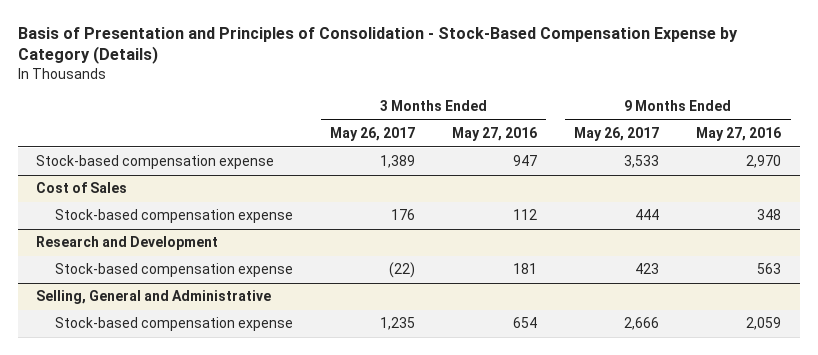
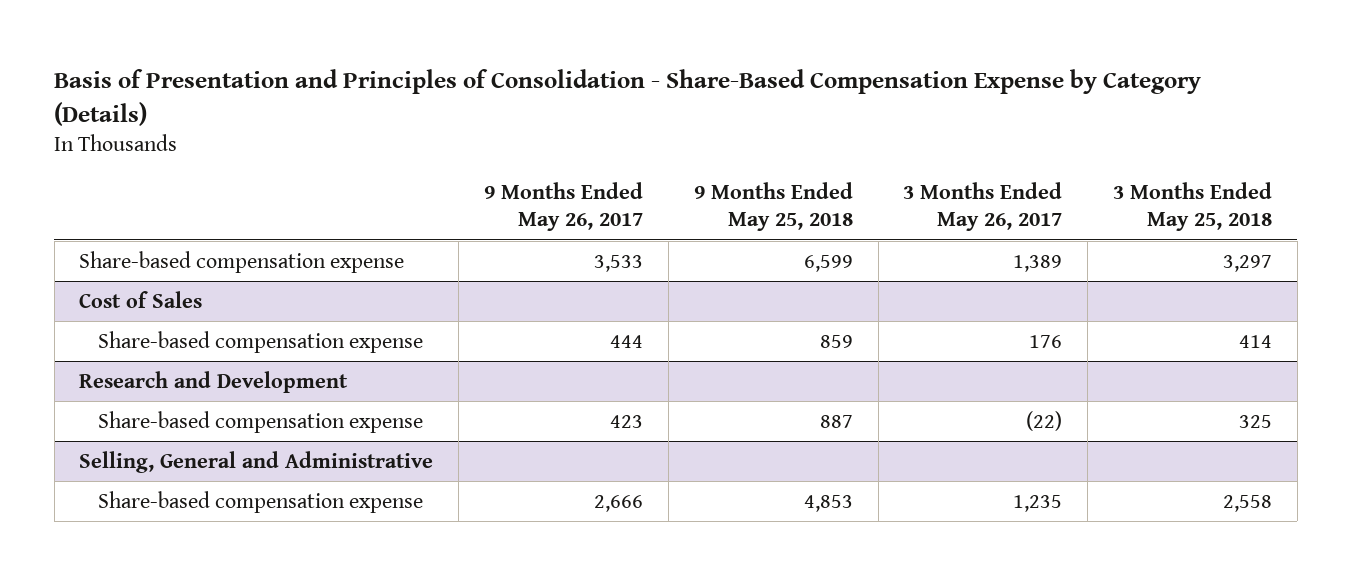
- Basis of Presentation and Principles of Consolidation - Stock-Based Compensation Expense by Category (Details)
+ Basis of Presentation and Principles of Consolidation - Share-Based Compensation Expense by Category (Details)
- | 3 Months Ended May 26, 2017 | 3 Months Ended May 27, 2016 | 9 Months Ended May 26, 2017 | 9 Months Ended May 27, 2016
+ | 9 Months Ended May 26, 2017 | 9 Months Ended May 25, 2018 | 3 Months Ended May 26, 2017 | 3 Months Ended May 25, 2018
- Stock-based compensation expense | 1,389 | 947 | 3,533 | 2,970
+ Share-based compensation expense | 3,533 | 6,599 | 1,389 | 3,297
@ Cost of Sales
- Stock-based compensation expense | 176 | 112 | 444 | 348
+ Share-based compensation expense | 444 | 859 | 176 | 414
@ Research and Development
- Stock-based compensation expense | (22) | 181 | 423 | 563
+ Share-based compensation expense | 423 | 887 | (22) | 325
@ Selling, General and Administrative
- Stock-based compensation expense | 1,235 | 654 | 2,666 | 2,059
+ Share-based compensation expense | 2,666 | 4,853 | 1,235 | 2,558

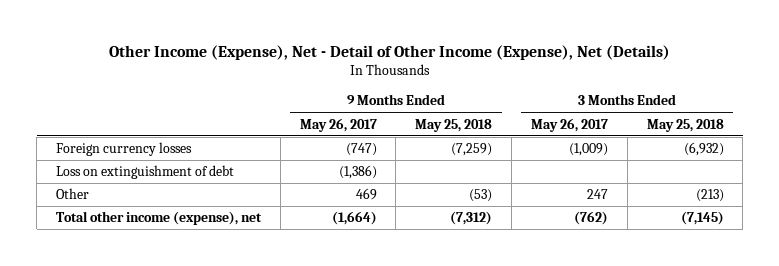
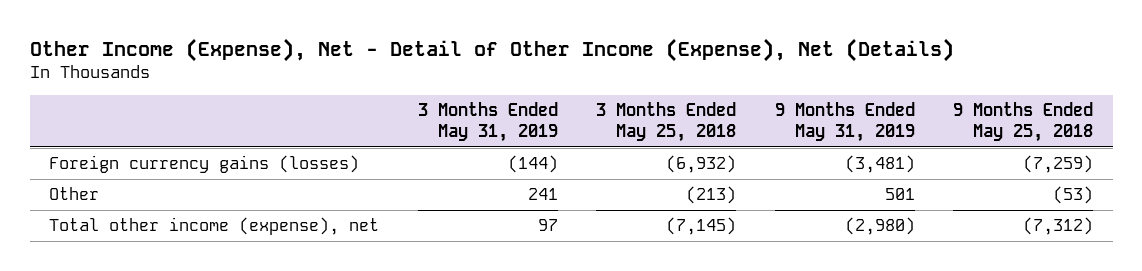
- | 9 Months Ended May 26, 2017 | 9 Months Ended May 25, 2018 | 3 Months Ended May 26, 2017 | 3 Months Ended May 25, 2018
+ | 3 Months Ended May 31, 2019 | 3 Months Ended May 25, 2018 | 9 Months Ended May 31, 2019 | 9 Months Ended May 25, 2018
- Foreign currency losses | (747) | (7,259) | (1,009) | (6,932)
- Loss on extinguishment of debt | (1,386) | | |
+ Foreign currency gains (losses) | (144) | (6,932) | (3,481) | (7,259)

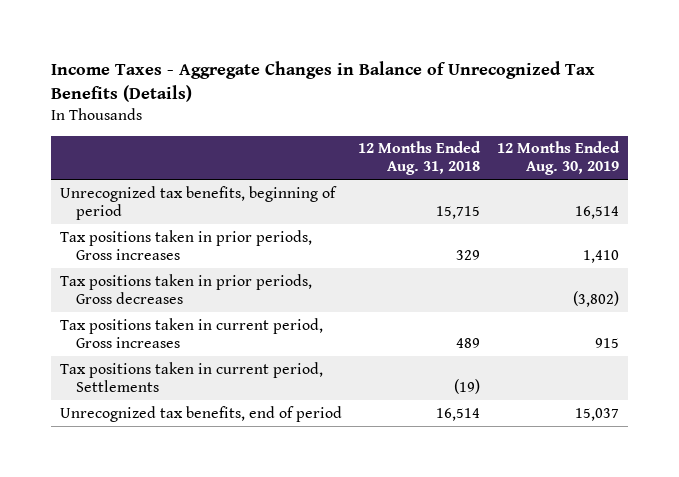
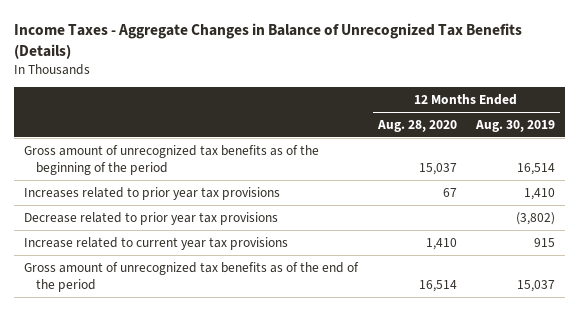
- | 12 Months Ended Aug. 31, 2018 | 12 Months Ended Aug. 30, 2019
+ | 12 Months Ended Aug. 28, 2020 | 12 Months Ended Aug. 30, 2019
- Unrecognized tax benefits, beginning of period | 15,715 | 16,514
- Tax positions taken in prior periods, Gross increases | 329 | 1,410
- Tax positions taken in prior periods, Gross decreases | | (3,802)
- Tax positions taken in current period, Gross increases | 489 | 915
- Tax positions taken in current period, Settlements | (19) |
- Unrecognized tax benefits, end of period | 16,514 | 15,037
+ Gross amount of unrecognized tax benefits as of the beginning of the period | 15,037 | 16,514
+ Increases related to prior year tax provisions | 67 | 1,410
+ Decrease related to prior year tax provisions | | (3,802)
+ Increase related to current year tax provisions | 1,410 | 915
+ Gross amount of unrecognized tax benefits as of the end of the period | 16,514 | 15,037

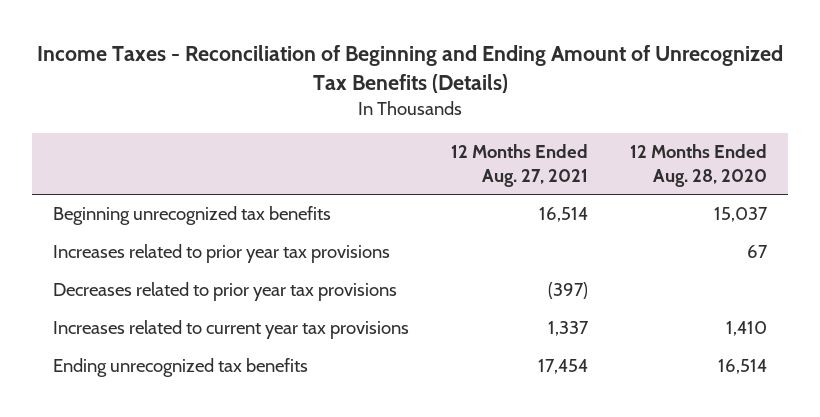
- Income Taxes - Aggregate Changes in Balance of Unrecognized Tax Benefits (Details)
+ Income Taxes - Reconciliation of Beginning and Ending Amount of Unrecognized Tax Benefits (Details)
- | 12 Months Ended Aug. 28, 2020 | 12 Months Ended Aug. 30, 2019
+ | 12 Months Ended Aug. 27, 2021 | 12 Months Ended Aug. 28, 2020
- Gross amount of unrecognized tax benefits as of the beginning of the period | 15,037 | 16,514
+ Beginning unrecognized tax benefits | 16,514 | 15,037
- Decrease related to prior year tax provisions | | (3,802)
- Increase related to current year tax provisions | 1,410 | 915
- Gross amount of unrecognized tax benefits as of the end of the period | 16,514 | 15,037
+ Decreases related to prior year tax provisions | (397) |
+ Increases related to current year tax provisions | 1,337 | 1,410
+ Ending unrecognized tax benefits | 17,454 | 16,514

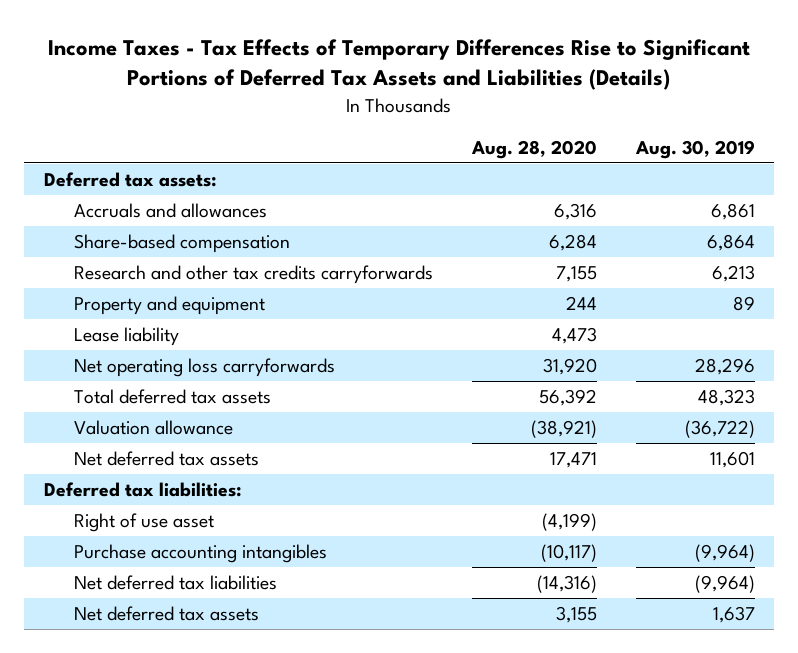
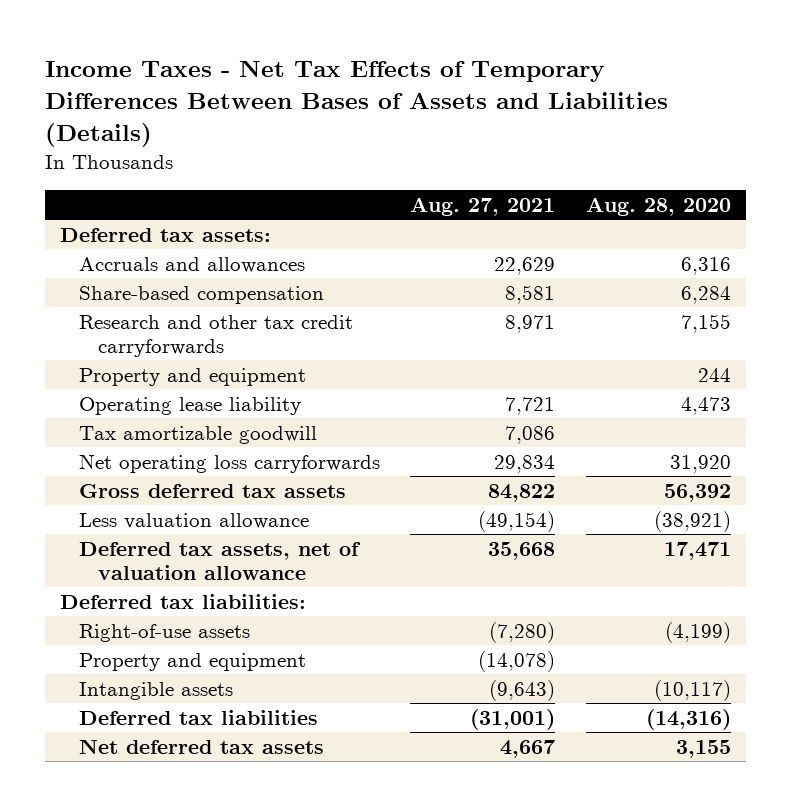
- Income Taxes - Tax Effects of Temporary Differences Rise to Significant Portions of Deferred Tax Assets and Liabilities (Details)
+ Income Taxes - Net Tax Effects of Temporary Differences Between Bases of Assets and Liabilities (Details)
- | Aug. 28, 2020 | Aug. 30, 2019
+ | Aug. 27, 2021 | Aug. 28, 2020
- Research and other tax credits carryforwards | 7,155 | 6,213
+ Research and other tax credit carryforwards | 8,971 | 7,155
- Lease liability | 4,473 |
+ Operating lease liability | 7,721 | 4,473
+ Tax amortizable goodwill | 7,086 |
- Total deferred tax assets | 56,392 | 48,323
- Valuation allowance | (38,921) | (36,722)
- Net deferred tax assets | 17,471 | 11,601
+ Gross deferred tax assets | 84,822 | 56,392
+ Less valuation allowance | (49,154) | (38,921)
+ Deferred tax assets, net of valuation allowance | 35,668 | 17,471
- Right of use asset | (4,199) |
- Purchase accounting intangibles | (10,117) | (9,964)
- Net deferred tax liabilities | (14,316) | (9,964)
+ Right-of-use assets | (7,280) | (4,199)
+ Property and equipment | (14,078) |
+ Intangible assets | (9,643) | (10,117)
+ Deferred tax liabilities | (31,001) | (14,316)

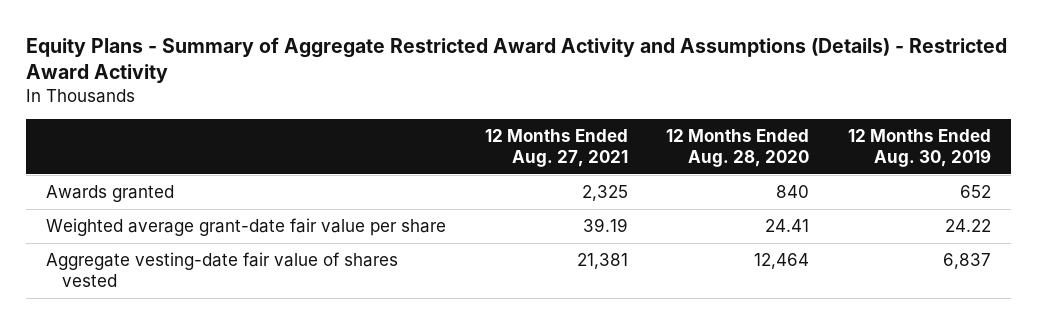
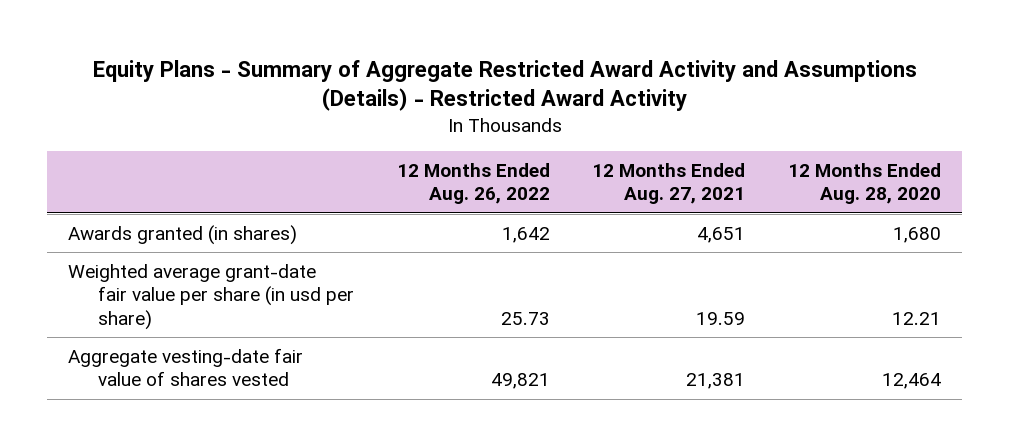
- | 12 Months Ended Aug. 27, 2021 | 12 Months Ended Aug. 28, 2020 | 12 Months Ended Aug. 30, 2019
+ | 12 Months Ended Aug. 26, 2022 | 12 Months Ended Aug. 27, 2021 | 12 Months Ended Aug. 28, 2020
- Awards granted | 2,325 | 840 | 652
- Weighted average grant-date fair value per share | 39.19 | 24.41 | 24.22
+ Awards granted (in shares) | 1,642 | 4,651 | 1,680
+ Weighted average grant-date fair value per share (in usd per share) | 25.73 | 19.59 | 12.21

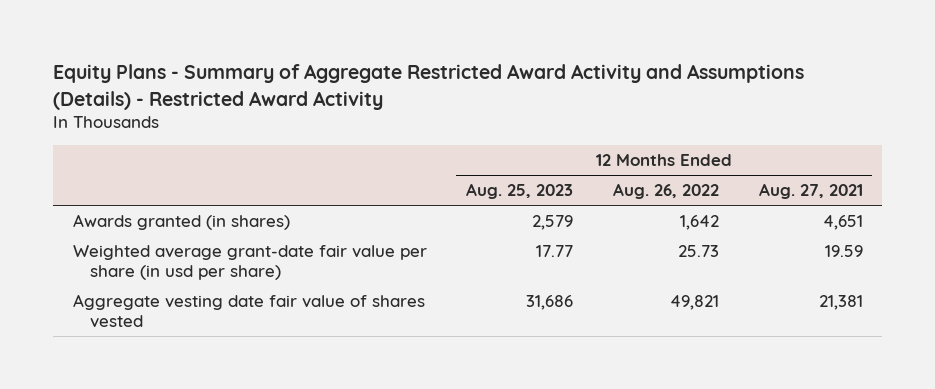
- | 12 Months Ended Aug. 26, 2022 | 12 Months Ended Aug. 27, 2021 | 12 Months Ended Aug. 28, 2020
+ | 12 Months Ended Aug. 25, 2023 | 12 Months Ended Aug. 26, 2022 | 12 Months Ended Aug. 27, 2021
- Aggregate vesting-date fair value of shares vested | 49,821 | 21,381 | 12,464
+ Aggregate vesting date fair value of shares vested | 31,686 | 49,821 | 21,381

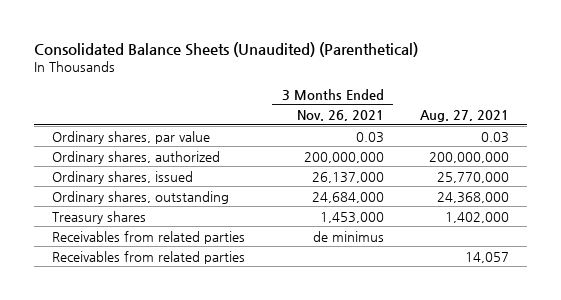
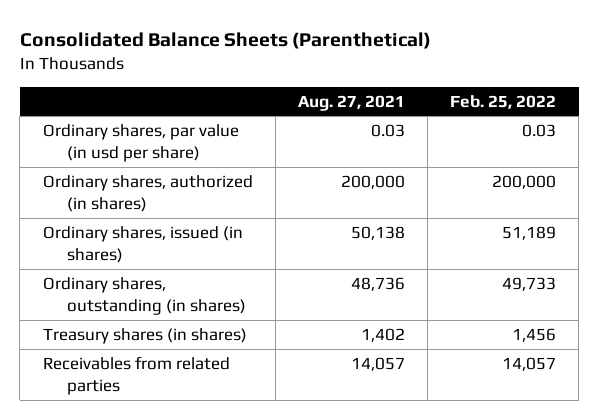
- Consolidated Balance Sheets (Unaudited) (Parenthetical)
+ Consolidated Balance Sheets (Parenthetical)
- | 3 Months Ended Nov. 26, 2021 | Aug. 27, 2021
+ | Aug. 27, 2021 | Feb. 25, 2022
- Ordinary shares, par value | 0.03 | 0.03
- Ordinary shares, authorized | 200,000,000 | 200,000,000
- Ordinary shares, issued | 26,137,000 | 25,770,000
- Ordinary shares, outstanding | 24,684,000 | 24,368,000
- Treasury shares | 1,453,000 | 1,402,000
- Receivables from related parties | de minimus |
+ Ordinary shares, par value (in usd per share) | 0.03 | 0.03
+ Ordinary shares, authorized (in shares) | 200,000 | 200,000
+ Ordinary shares, issued (in shares) | 50,138 | 51,189
+ Ordinary shares, outstanding (in shares) | 48,736 | 49,733
+ Treasury shares (in shares) | 1,402 | 1,456

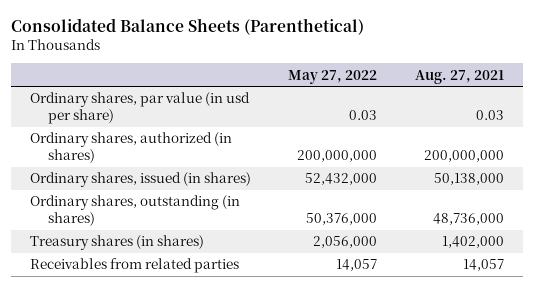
- | Aug. 27, 2021 | Feb. 25, 2022
+ | May 27, 2022 | Aug. 27, 2021
- Ordinary shares, authorized (in shares) | 200,000 | 200,000
- Ordinary shares, issued (in shares) | 50,138 | 51,189
- Ordinary shares, outstanding (in shares) | 48,736 | 49,733
- Treasury shares (in shares) | 1,402 | 1,456
+ Ordinary shares, authorized (in shares) | 200,000,000 | 200,000,000
+ Ordinary shares, issued (in shares) | 52,432,000 | 50,138,000
+ Ordinary shares, outstanding (in shares) | 50,376,000 | 48,736,000
+ Treasury shares (in shares) | 2,056,000 | 1,402,000

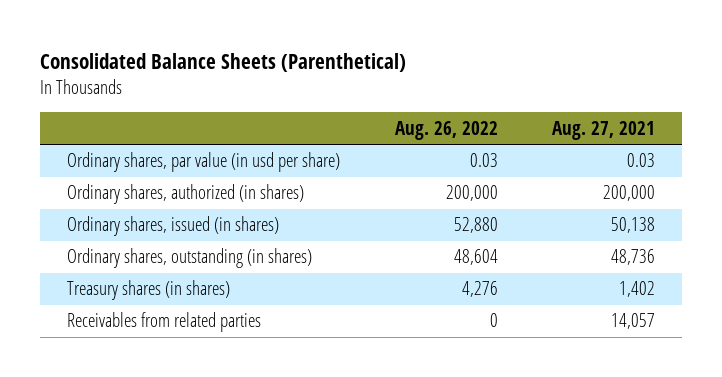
- | May 27, 2022 | Aug. 27, 2021
+ | Aug. 26, 2022 | Aug. 27, 2021
- Ordinary shares, authorized (in shares) | 200,000,000 | 200,000,000
- Ordinary shares, issued (in shares) | 52,432,000 | 50,138,000
- Ordinary shares, outstanding (in shares) | 50,376,000 | 48,736,000
- Treasury shares (in shares) | 2,056,000 | 1,402,000
+ Ordinary shares, authorized (in shares) | 200,000 | 200,000
+ Ordinary shares, issued (in shares) | 52,880 | 50,138
+ Ordinary shares, outstanding (in shares) | 48,604 | 48,736
+ Treasury shares (in shares) | 4,276 | 1,402

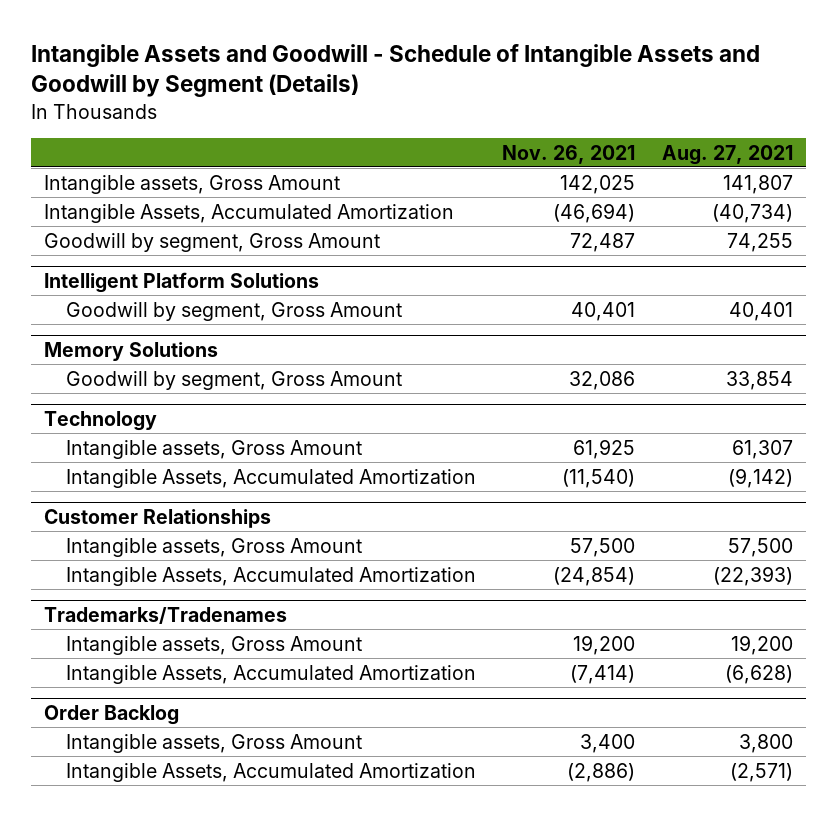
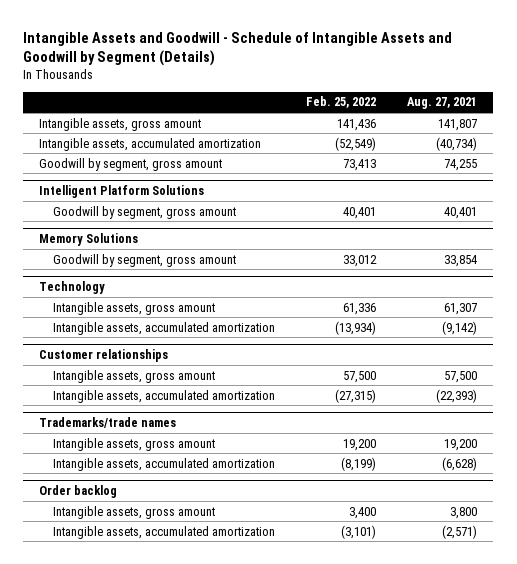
- | Nov. 26, 2021 | Aug. 27, 2021
+ | Feb. 25, 2022 | Aug. 27, 2021
- Intangible assets, Gross Amount | 142,025 | 141,807
- Intangible Assets, Accumulated Amortization | (46,694) | (40,734)
- Goodwill by segment, Gross Amount | 72,487 | 74,255
+ Intangible assets, gross amount | 141,436 | 141,807
+ Intangible assets, accumulated amortization | (52,549) | (40,734)
+ Goodwill by segment, gross amount | 73,413 | 74,255
@ Intelligent Platform Solutions
- Goodwill by segment, Gross Amount | 40,401 | 40,401
+ Goodwill by segment, gross amount | 40,401 | 40,401
@ Memory Solutions
- Goodwill by segment, Gross Amount | 32,086 | 33,854
+ Goodwill by segment, gross amount | 33,012 | 33,854
@ Technology
- Intangible assets, Gross Amount | 61,925 | 61,307
- Intangible Assets, Accumulated Amortization | (11,540) | (9,142)
- Customer Relationships
- Intangible assets, Gross Amount | 57,500 | 57,500
- Intangible Assets, Accumulated Amortization | (24,854) | (22,393)
- Trademarks/Tradenames
- Intangible assets, Gross Amount | 19,200 | 19,200
- Intangible Assets, Accumulated Amortization | (7,414) | (6,628)
- Order Backlog
- Intangible assets, Gross Amount | 3,400 | 3,800
- Intangible Assets, Accumulated Amortization | (2,886) | (2,571)
@ Technology
+ Intangible assets, gross amount | 61,336 | 61,307
+ Intangible assets, accumulated amortization | (13,934) | (9,142)
+ Customer relationships
+ Intangible assets, gross amount | 57,500 | 57,500
+ Intangible assets, accumulated amortization | (27,315) | (22,393)
+ Trademarks/trade names
+ Intangible assets, gross amount | 19,200 | 19,200
+ Intangible assets, accumulated amortization | (8,199) | (6,628)
+ Order backlog
+ Intangible assets, gross amount | 3,400 | 3,800
+ Intangible assets, accumulated amortization | (3,101) | (2,571)

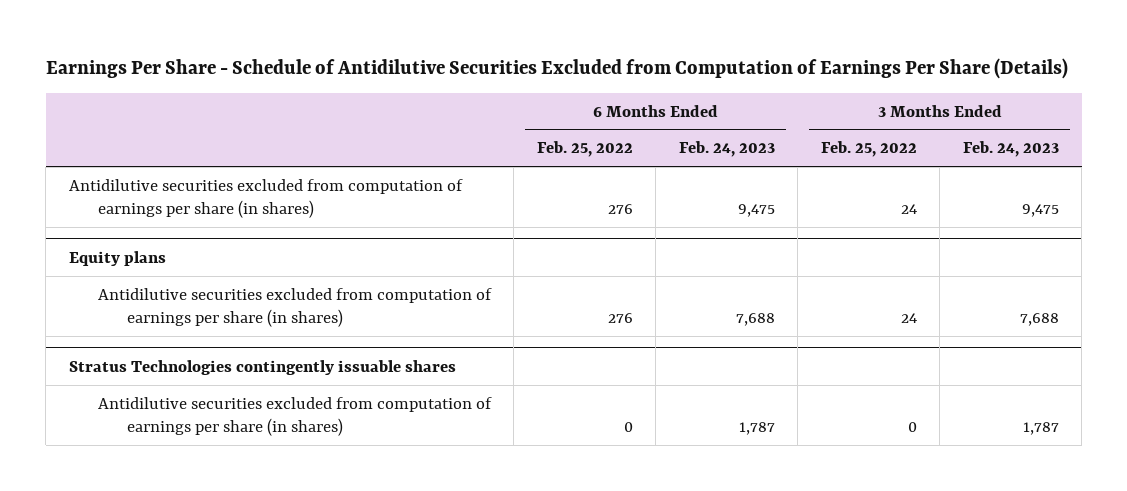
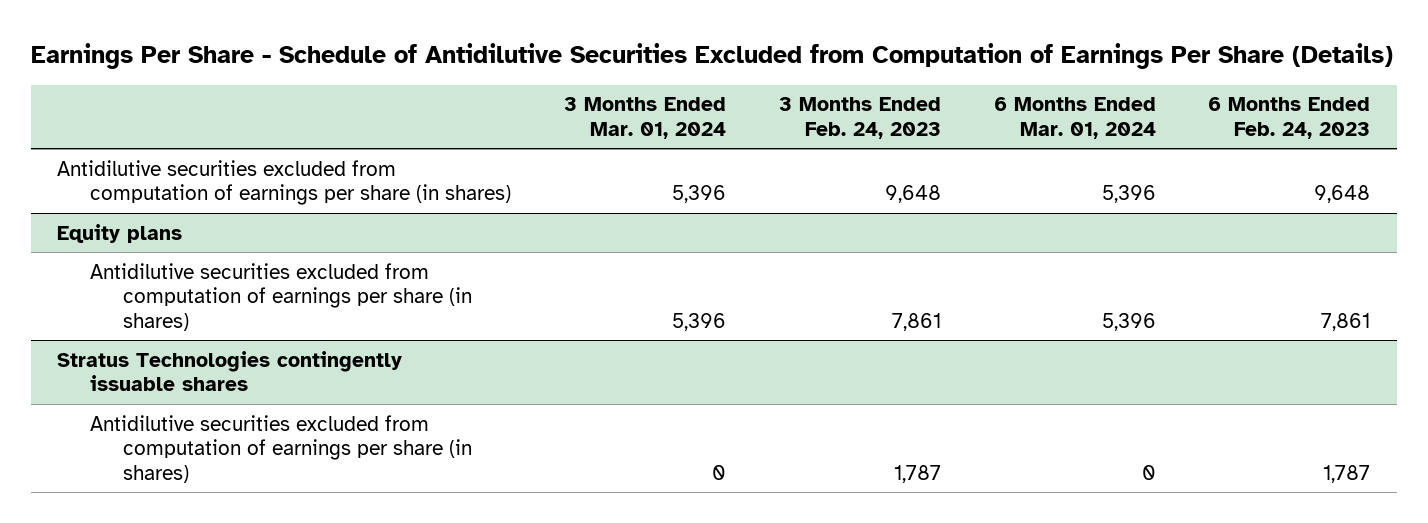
- | 6 Months Ended Feb. 25, 2022 | 6 Months Ended Feb. 24, 2023 | 3 Months Ended Feb. 25, 2022 | 3 Months Ended Feb. 24, 2023
+ | 3 Months Ended Mar. 01, 2024 | 3 Months Ended Feb. 24, 2023 | 6 Months Ended Mar. 01, 2024 | 6 Months Ended Feb. 24, 2023
- Antidilutive securities excluded from computation of earnings per share (in shares) | 276 | 9,475 | 24 | 9,475
+ Antidilutive securities excluded from computation of earnings per share (in shares) | 5,396 | 9,648 | 5,396 | 9,648
@ Equity plans
- Antidilutive securities excluded from computation of earnings per share (in shares) | 276 | 7,688 | 24 | 7,688
+ Antidilutive securities excluded from computation of earnings per share (in shares) | 5,396 | 7,861 | 5,396 | 7,861

